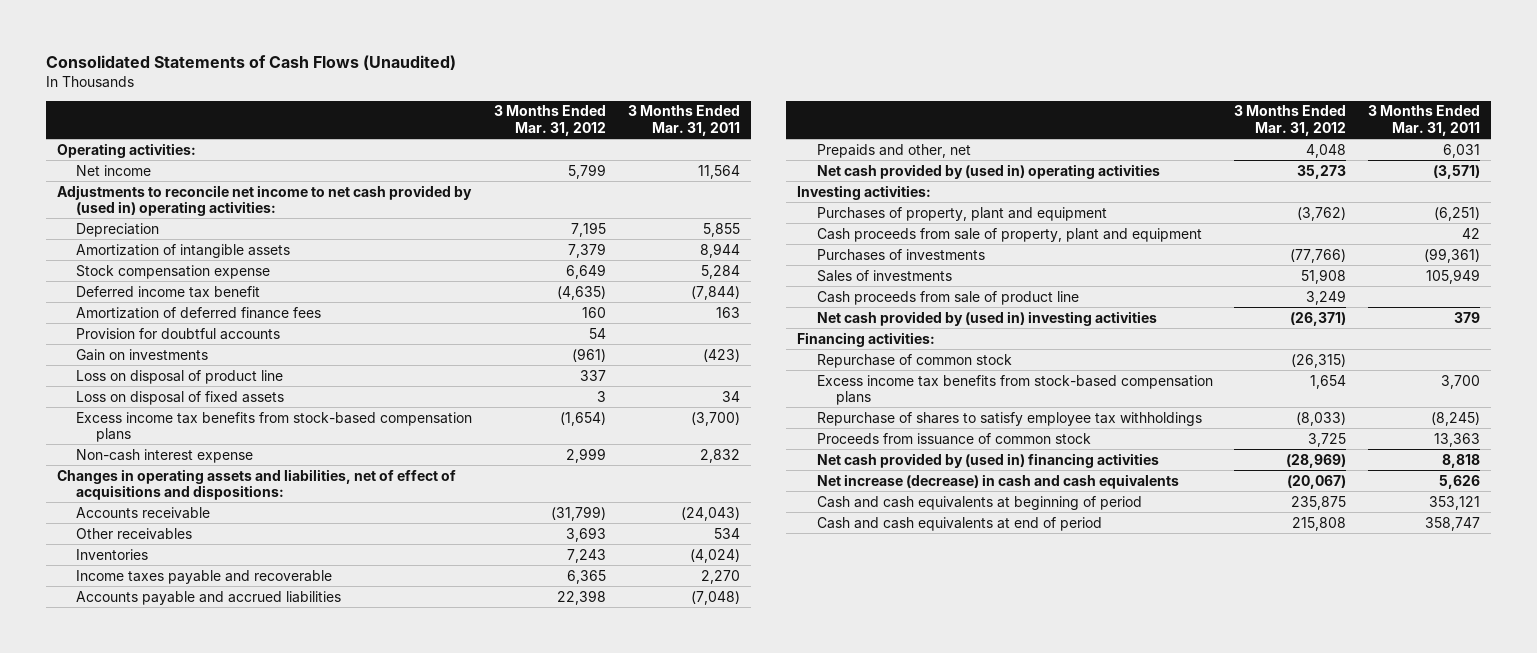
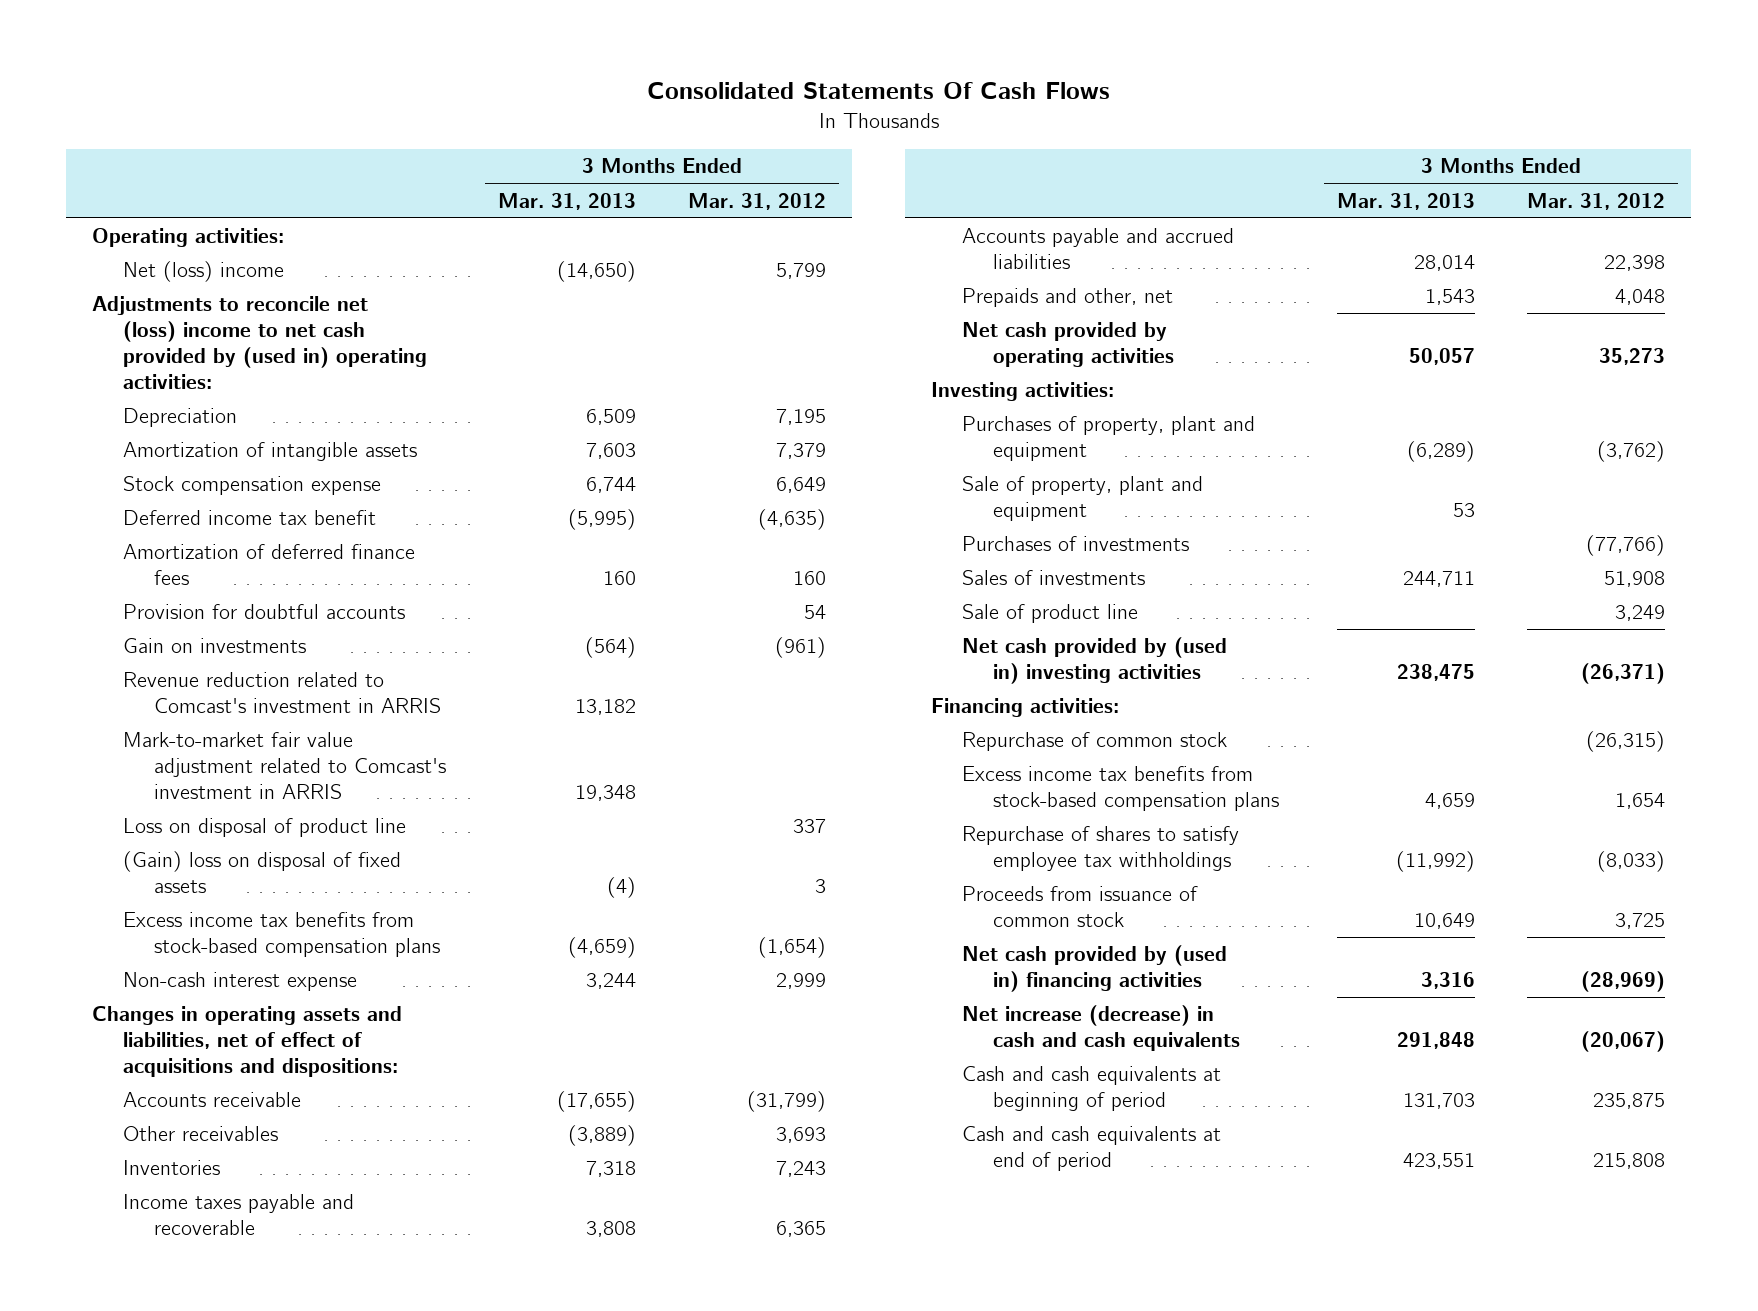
- Consolidated Statements of Cash Flows (Unaudited)
+ Consolidated Statements Of Cash Flows
- | 3 Months Ended Mar. 31, 2012 | 3 Months Ended Mar. 31, 2011
+ | 3 Months Ended Mar. 31, 2013 | 3 Months Ended Mar. 31, 2012
- Net income | 5,799 | 11,564
- Adjustments to reconcile net income to net cash provided by (used in) operating activities:
+ Net (loss) income | (14,650) | 5,799
+ Adjustments to reconcile net (loss) income to net cash provided by (used in) operating activities:
+ Revenue reduction related to Comcast's investment in ARRIS | 13,182 |
+ Mark-to-market fair value adjustment related to Comcast's investment in ARRIS | 19,348 |
- Loss on disposal of fixed assets | 3 | 34
+ (Gain) loss on disposal of fixed assets | (4) | 3
- Net cash provided by (used in) operating activities | 35,273 | (3,571)
+ Net cash provided by operating activities | 50,057 | 35,273
- Cash proceeds from sale of property, plant and equipment | | 42
+ Sale of property, plant and equipment | 53 |
- Cash proceeds from sale of product line | 3,249 |
+ Sale of product line | | 3,249

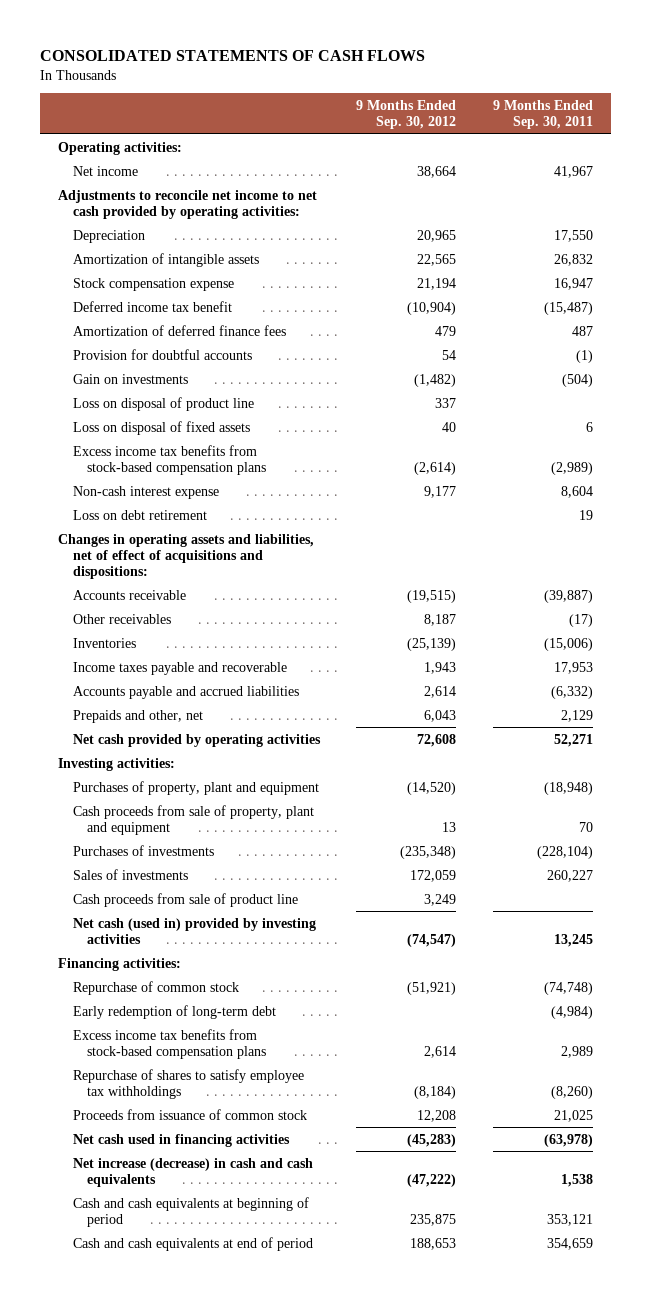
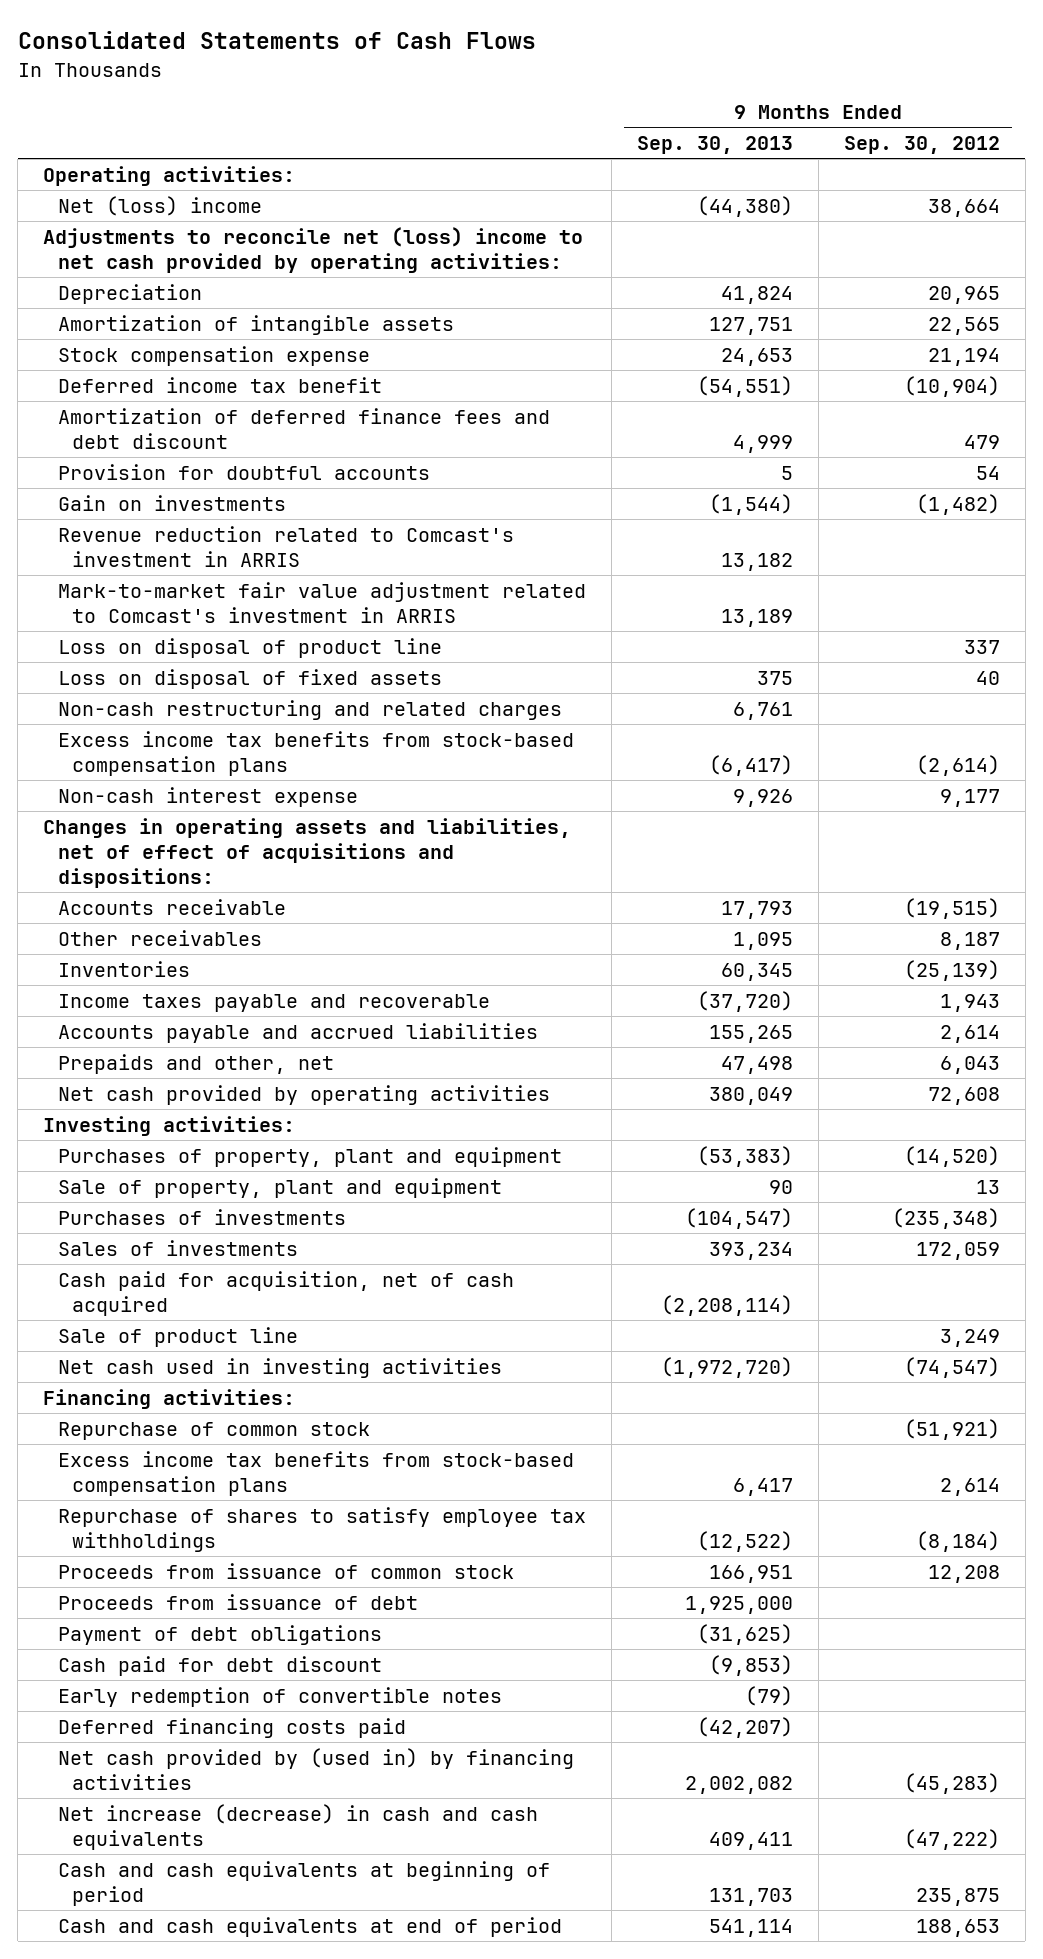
- CONSOLIDATED STATEMENTS OF CASH FLOWS
+ Consolidated Statements of Cash Flows
- | 9 Months Ended Sep. 30, 2012 | 9 Months Ended Sep. 30, 2011
+ | 9 Months Ended Sep. 30, 2013 | 9 Months Ended Sep. 30, 2012
- Net income | 38,664 | 41,967
- Adjustments to reconcile net income to net cash provided by operating activities:
+ Net (loss) income | (44,380) | 38,664
+ Adjustments to reconcile net (loss) income to net cash provided by operating activities:
- Amortization of deferred finance fees | 479 | 487
+ Amortization of deferred finance fees and debt discount | 4,999 | 479
+ Revenue reduction related to Comcast's investment in ARRIS | 13,182 |
+ Mark-to-market fair value adjustment related to Comcast's investment in ARRIS | 13,189 |
+ Non-cash restructuring and related charges | 6,761 |
- Loss on debt retirement | | 19
- Cash proceeds from sale of property, plant and equipment | 13 | 70
+ Sale of property, plant and equipment | 90 | 13
- Cash proceeds from sale of product line | 3,249 |
- Net cash (used in) provided by investing activities | (74,547) | 13,245
+ Cash paid for acquisition, net of cash acquired | (2,208,114) |
+ Sale of product line | | 3,249
+ Net cash used in investing activities | (1,972,720) | (74,547)
- Early redemption of long-term debt | | (4,984)
- Net cash used in financing activities | (45,283) | (63,978)
+ Proceeds from issuance of debt | 1,925,000 |
+ Payment of debt obligations | (31,625) |
+ Cash paid for debt discount | (9,853) |
+ Early redemption of convertible notes | (79) |
+ Deferred financing costs paid | (42,207) |
+ Net cash provided by (used in) by financing activities | 2,002,082 | (45,283)

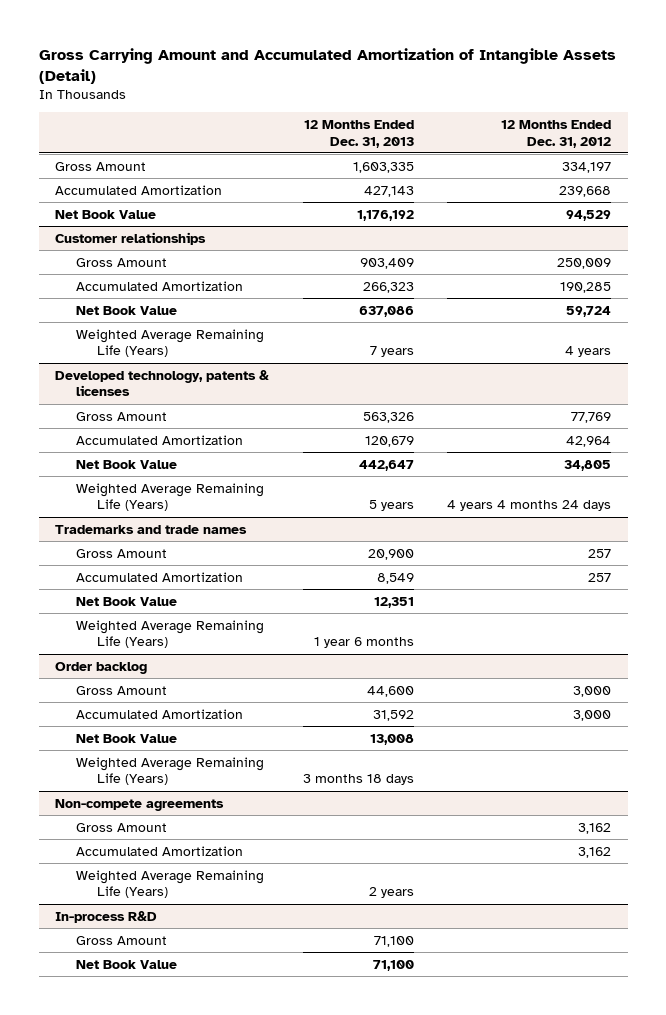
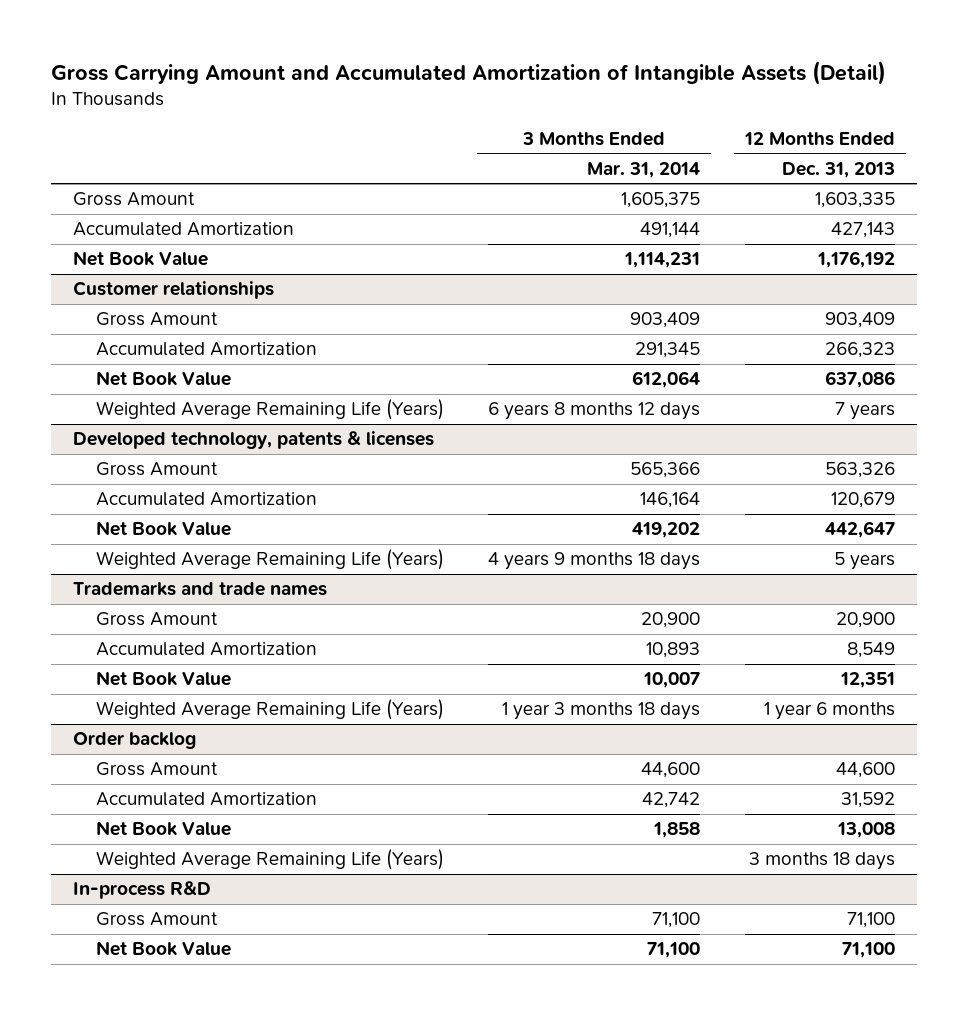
- | 12 Months Ended Dec. 31, 2013 | 12 Months Ended Dec. 31, 2012
+ | 3 Months Ended Mar. 31, 2014 | 12 Months Ended Dec. 31, 2013
- Non-compete agreements
- Gross Amount | | 3,162
- Accumulated Amortization | | 3,162
- Weighted Average Remaining Life (Years) | 2 years |

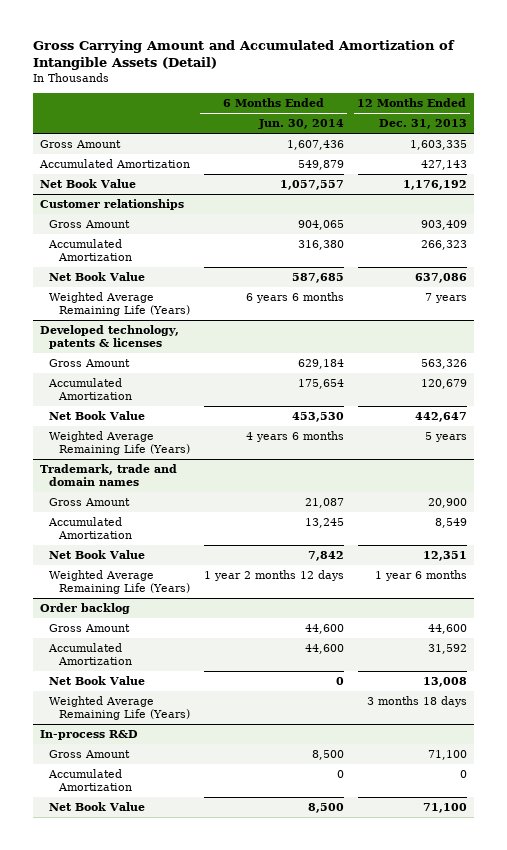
- | 3 Months Ended Mar. 31, 2014 | 12 Months Ended Dec. 31, 2013
+ | 6 Months Ended Jun. 30, 2014 | 12 Months Ended Dec. 31, 2013
- Trademarks and trade names
+ Trademark, trade and domain names
@ In-process R&D
+ Accumulated Amortization | 0 | 0

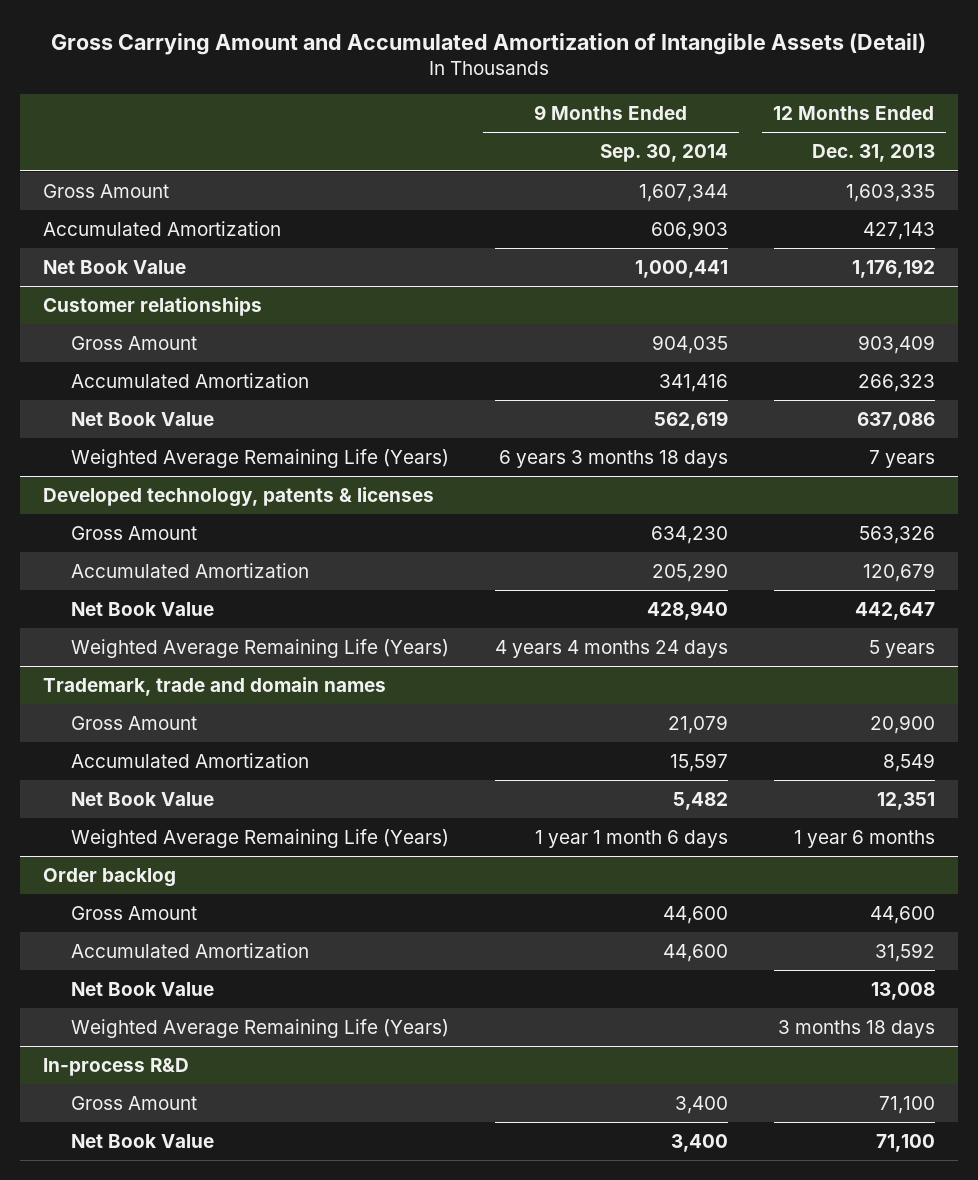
- | 6 Months Ended Jun. 30, 2014 | 12 Months Ended Dec. 31, 2013
+ | 9 Months Ended Sep. 30, 2014 | 12 Months Ended Dec. 31, 2013
@ In-process R&D
- Accumulated Amortization | 0 | 0

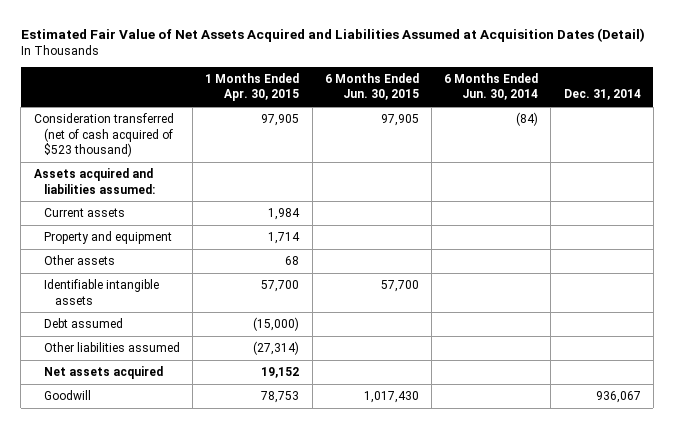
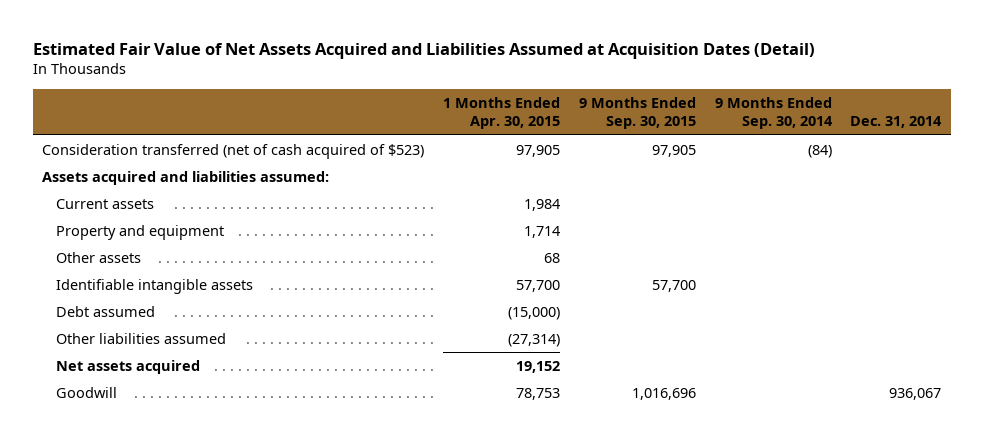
- | 1 Months Ended Apr. 30, 2015 | 6 Months Ended Jun. 30, 2015 | 6 Months Ended Jun. 30, 2014 | Dec. 31, 2014
+ | 1 Months Ended Apr. 30, 2015 | 9 Months Ended Sep. 30, 2015 | 9 Months Ended Sep. 30, 2014 | Dec. 31, 2014
- Consideration transferred (net of cash acquired of $523 thousand) | 97,905 | 97,905 | (84) |
+ Consideration transferred (net of cash acquired of $523) | 97,905 | 97,905 | (84) |

